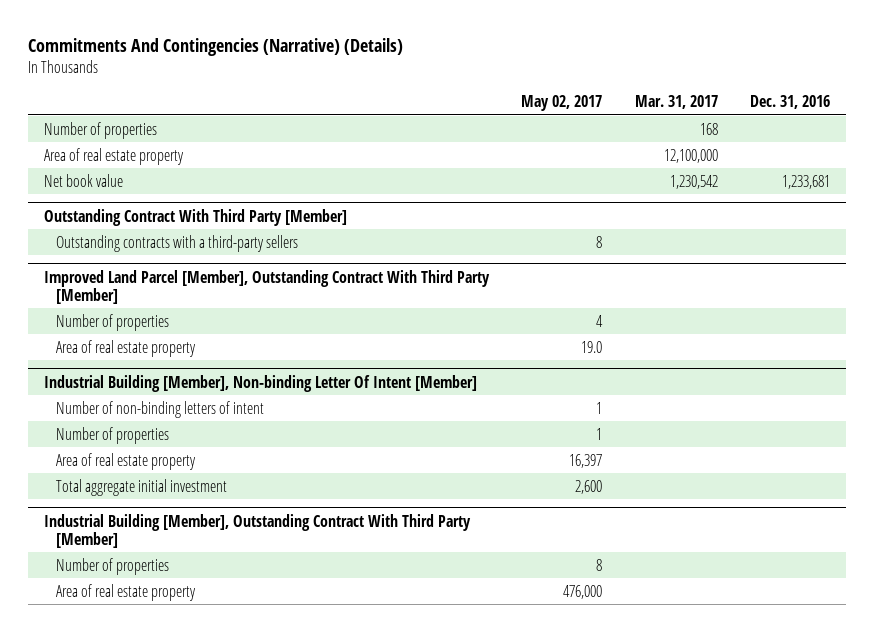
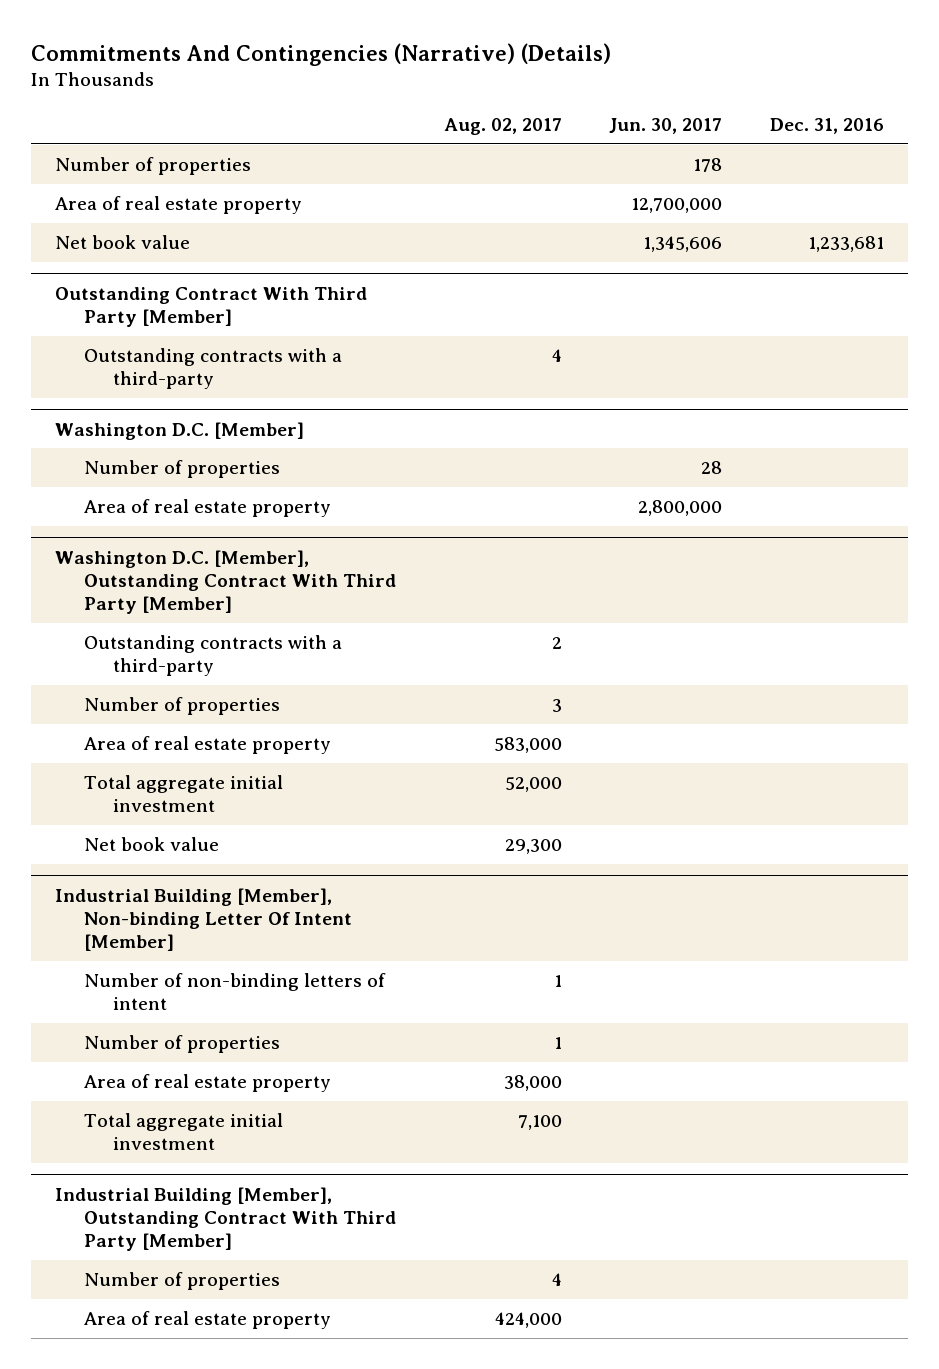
- | May 02, 2017 | Mar. 31, 2017 | Dec. 31, 2016
+ | Aug. 02, 2017 | Jun. 30, 2017 | Dec. 31, 2016
@ Outstanding Contract With Third Party [Member]
- Outstanding contracts with a third-party sellers | 8 | |
- Improved Land Parcel [Member], Outstanding Contract With Third Party [Member]
- Number of properties | 4 | |
- Area of real estate property | 19.0 | |
@ Outstanding Contract With Third Party [Member]
+ Outstanding contracts with a third-party | 4 | |
+ Washington D.C. [Member]
+ Number of properties | | 28 |
+ Area of real estate property | | 2,800,000 |
+ Washington D.C. [Member], Outstanding Contract With Third Party [Member]
+ Outstanding contracts with a third-party | 2 | |
+ Number of properties | 3 | |
+ Area of real estate property | 583,000 | |
+ Total aggregate initial investment | 52,000 | |
+ Net book value | 29,300 | |

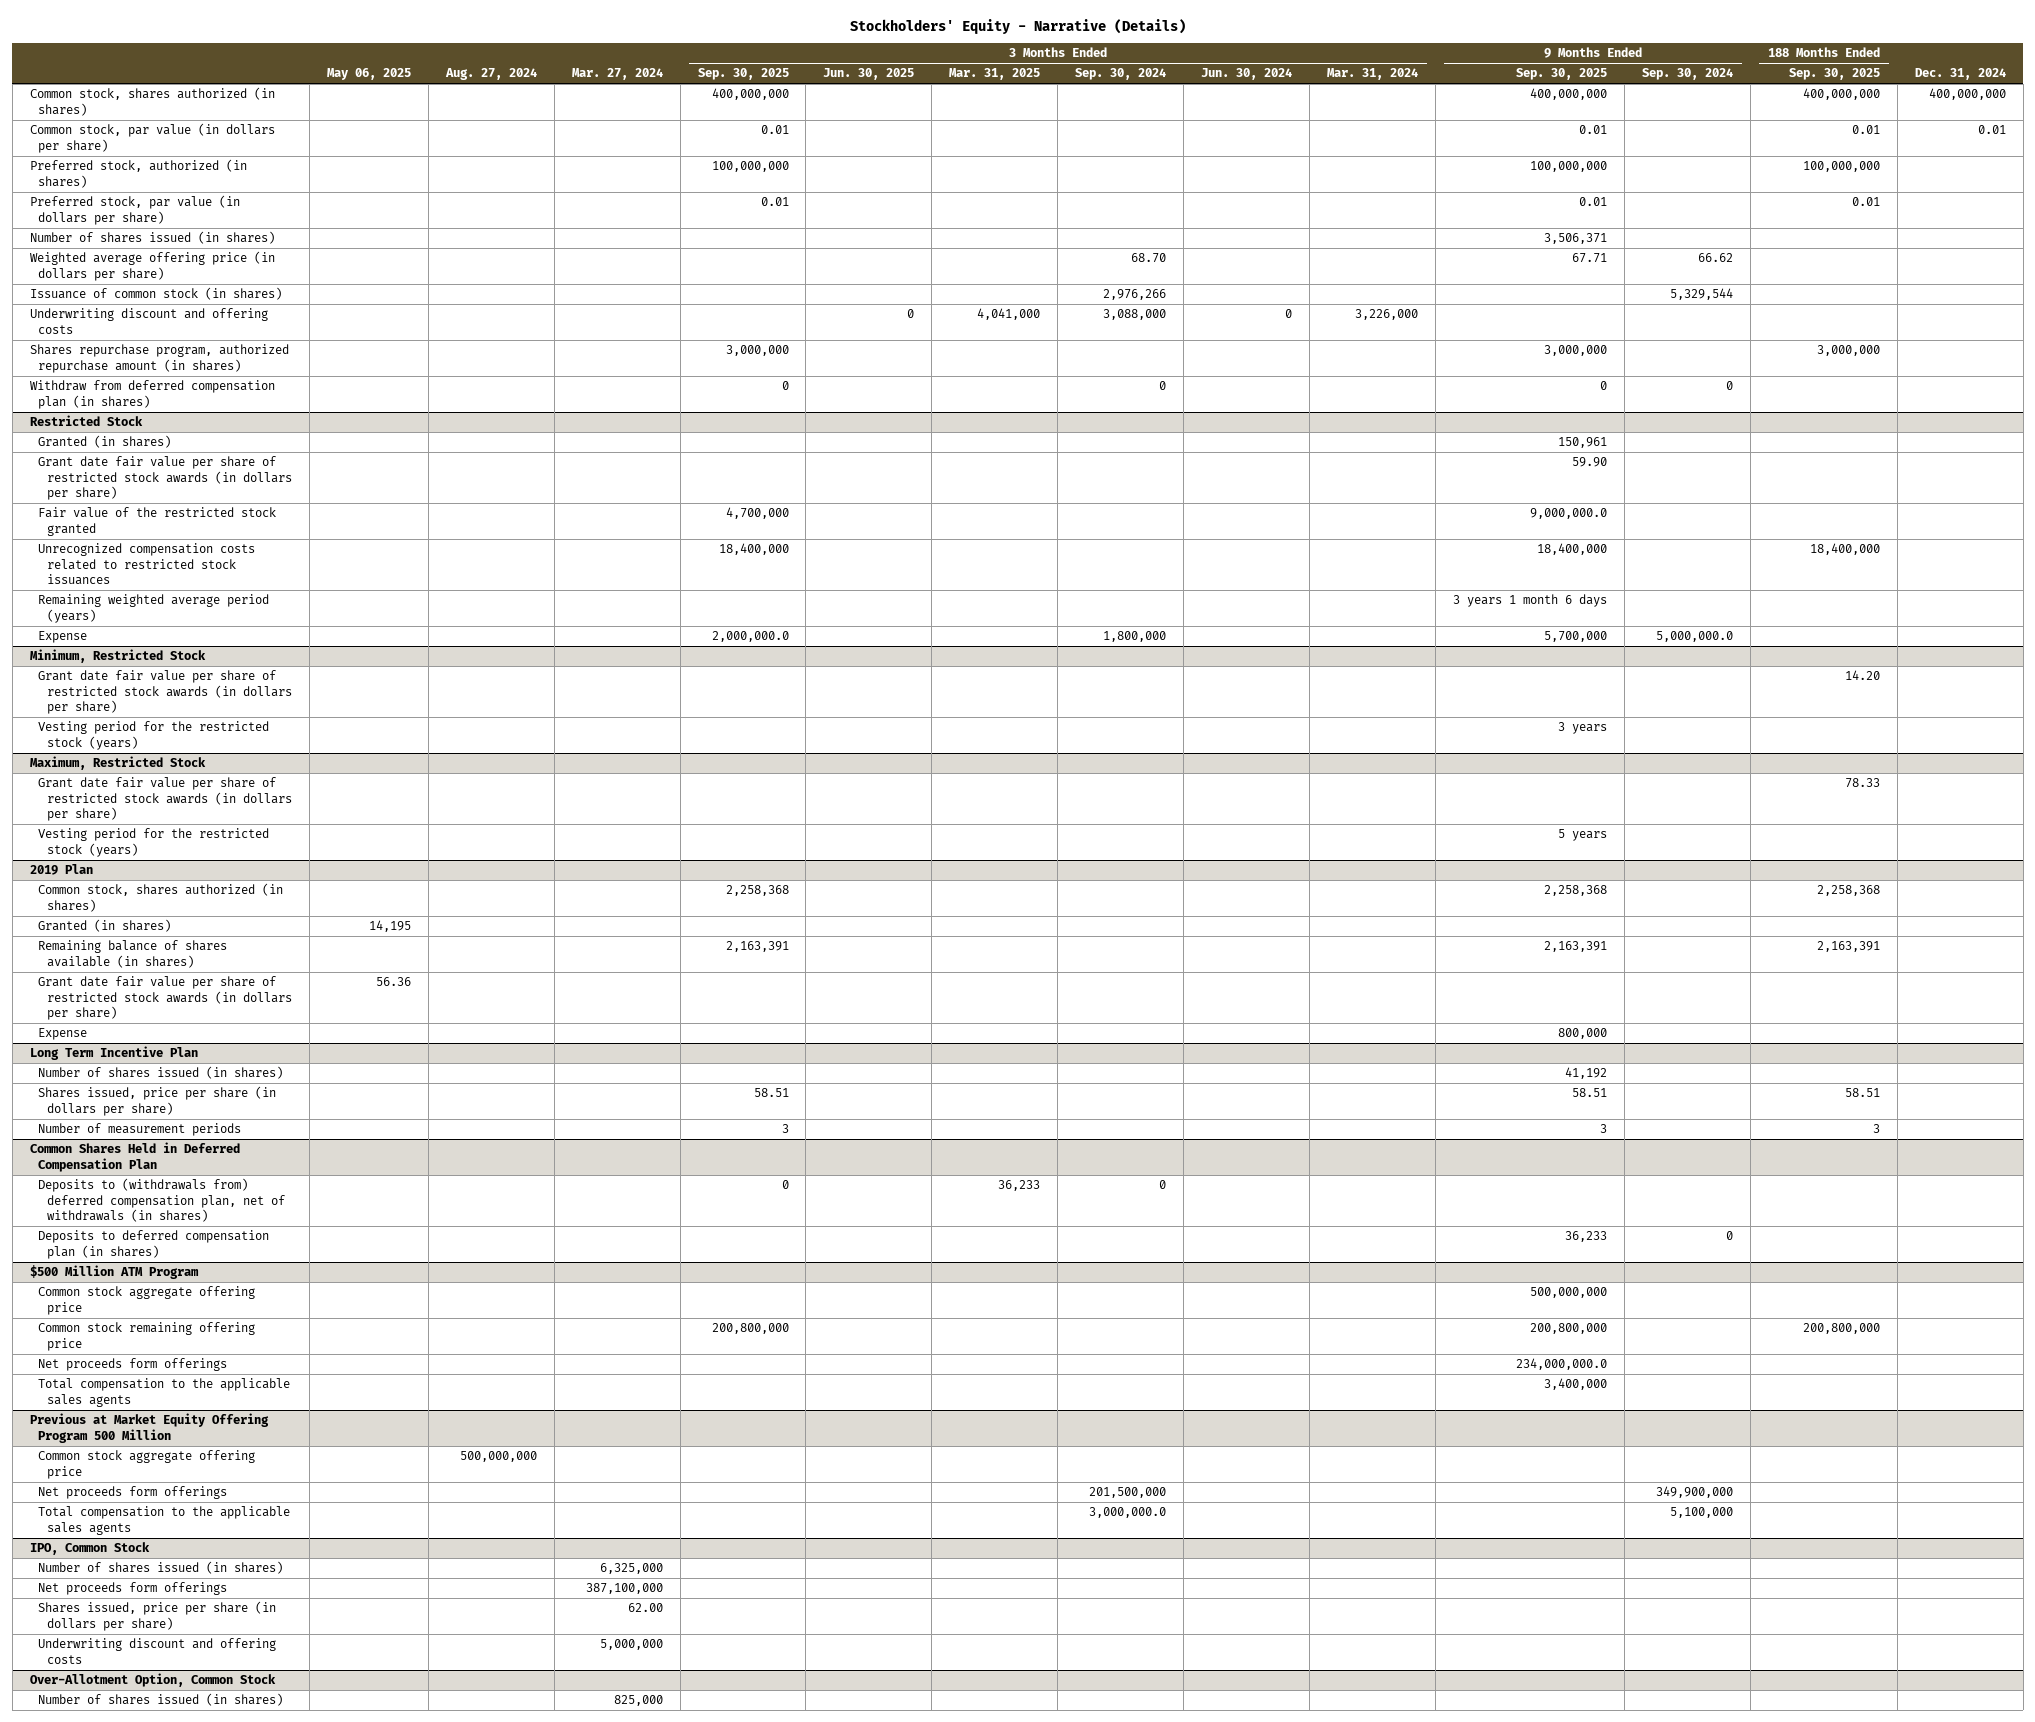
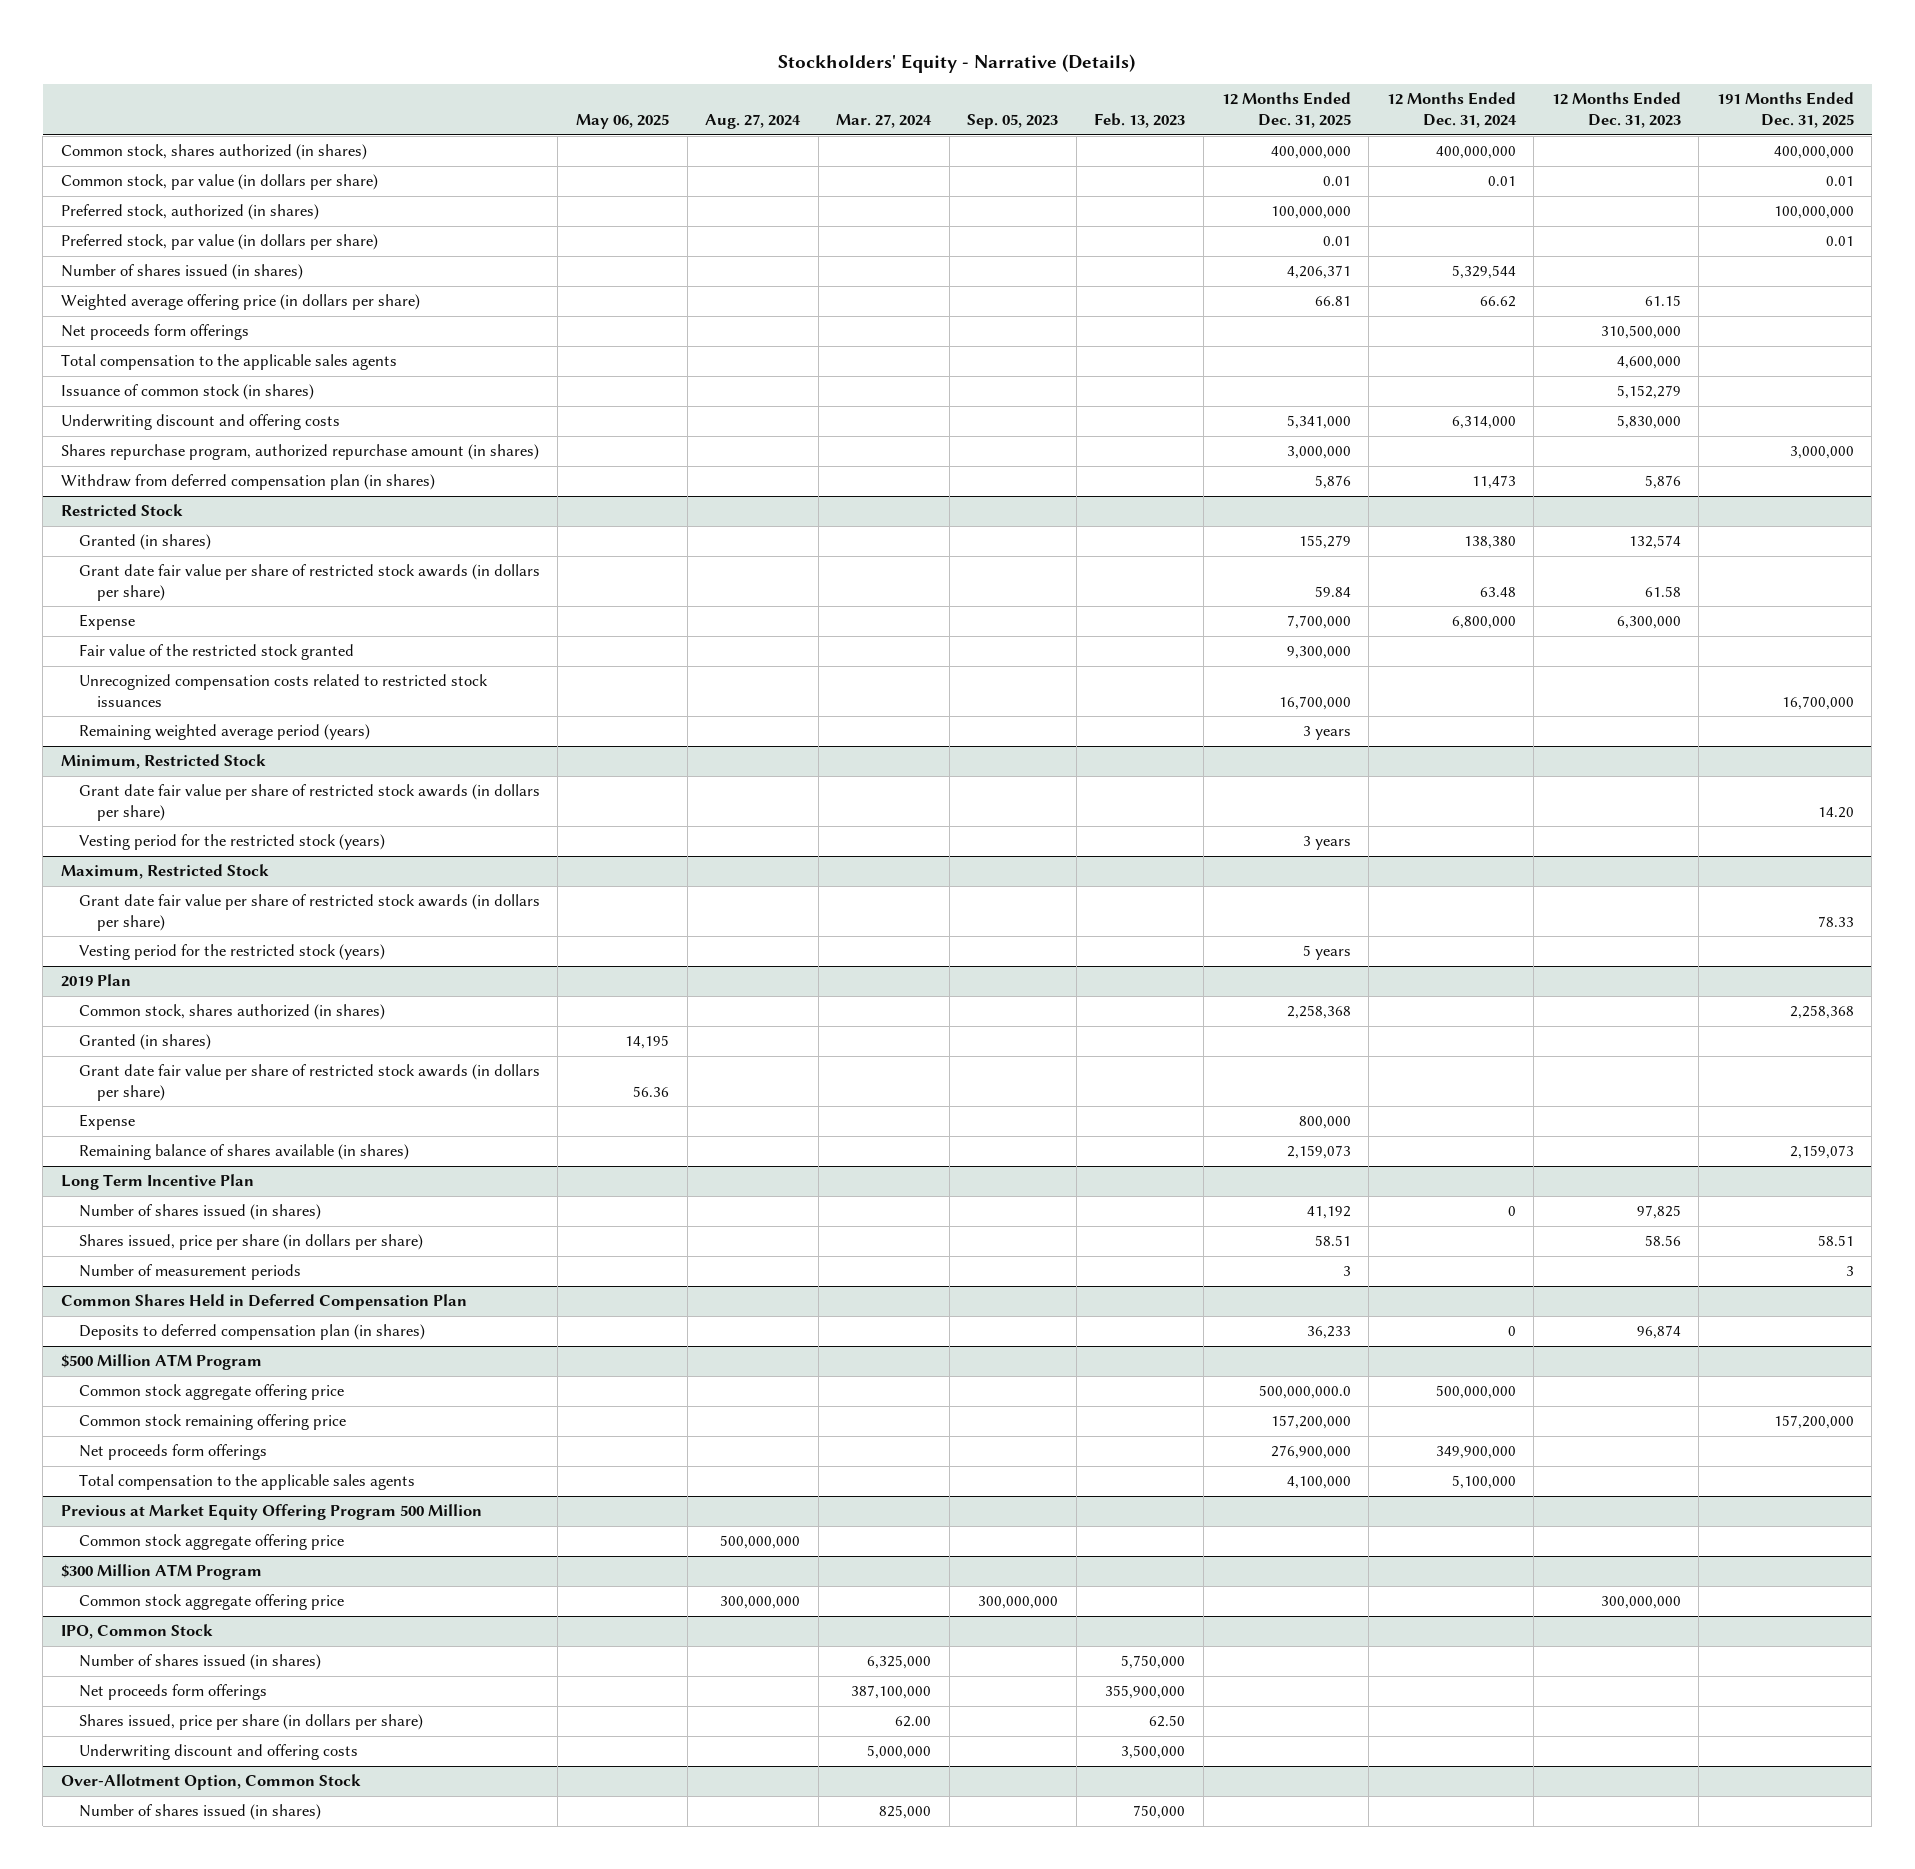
- | May 06, 2025 | Aug. 27, 2024 | Mar. 27, 2024 | 3 Months Ended Sep. 30, 2025 | 3 Months Ended Jun. 30, 2025 | 3 Months Ended Mar. 31, 2025 | 3 Months Ended Sep. 30, 2024 | 3 Months Ended Jun. 30, 2024 | 3 Months Ended Mar. 31, 2024 | 9 Months Ended Sep. 30, 2025 | 9 Months Ended Sep. 30, 2024 | 188 Months Ended Sep. 30, 2025 | Dec. 31, 2024
+ | May 06, 2025 | Aug. 27, 2024 | Mar. 27, 2024 | Sep. 05, 2023 | Feb. 13, 2023 | 12 Months Ended Dec. 31, 2025 | 12 Months Ended Dec. 31, 2024 | 12 Months Ended Dec. 31, 2023 | 191 Months Ended Dec. 31, 2025
+ Net proceeds form offerings | | | | | | | | 310,500,000 |
+ Total compensation to the applicable sales agents | | | | | | | | 4,600,000 |
@ Restricted Stock
moved up: Expense | | | | | | 7,700,000 | 6,800,000 | 6,300,000 |
@ 2019 Plan
moved down: Remaining balance of shares available (in shares) | | | | | | 2,159,073 | | | 2,159,073
@ Common Shares Held in Deferred Compensation Plan
- Deposits to (withdrawals from) deferred compensation plan, net of withdrawals (in shares) | | | | 0 | | 36,233 | 0 | | | | | |
@ Previous at Market Equity Offering Program 500 Million
- Net proceeds form offerings | | | | | | | 201,500,000 | | | | 349,900,000 | |
- Total compensation to the applicable sales agents | | | | | | | 3,000,000.0 | | | | 5,100,000 | |
+ $300 Million ATM Program
+ Common stock aggregate offering price | | 300,000,000 | | 300,000,000 | | | | 300,000,000 |

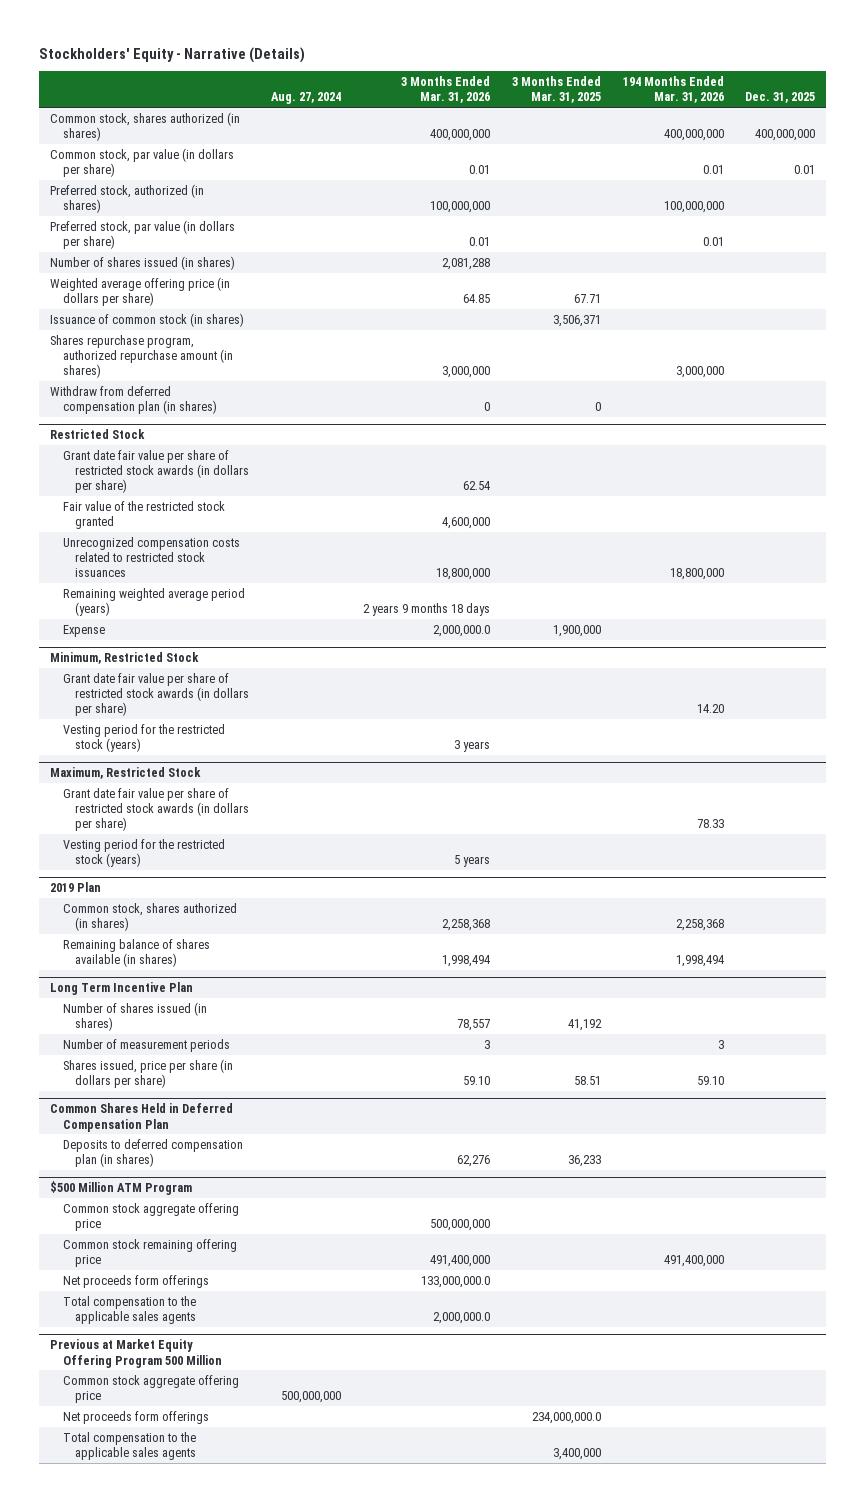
- | May 06, 2025 | Aug. 27, 2024 | Mar. 27, 2024 | Sep. 05, 2023 | Feb. 13, 2023 | 12 Months Ended Dec. 31, 2025 | 12 Months Ended Dec. 31, 2024 | 12 Months Ended Dec. 31, 2023 | 191 Months Ended Dec. 31, 2025
+ | Aug. 27, 2024 | 3 Months Ended Mar. 31, 2026 | 3 Months Ended Mar. 31, 2025 | 194 Months Ended Mar. 31, 2026 | Dec. 31, 2025
- Net proceeds form offerings | | | | | | | | 310,500,000 |
- Total compensation to the applicable sales agents | | | | | | | | 4,600,000 |
- Underwriting discount and offering costs | | | | | | 5,341,000 | 6,314,000 | 5,830,000 |
@ Restricted Stock
- Granted (in shares) | | | | | | 155,279 | 138,380 | 132,574 |
moved down: Expense | | 2,000,000.0 | 1,900,000 | |
@ 2019 Plan
- Granted (in shares) | 14,195 | | | | | | | |
- Grant date fair value per share of restricted stock awards (in dollars per share) | 56.36 | | | | | | | |
- Expense | | | | | | 800,000 | | |
@ Long Term Incentive Plan
moved down: Shares issued, price per share (in dollars per share) | | 59.10 | 58.51 | 59.10 |
- $300 Million ATM Program
- Common stock aggregate offering price | | 300,000,000 | | 300,000,000 | | | | 300,000,000 |
- IPO, Common Stock
- Number of shares issued (in shares) | | | 6,325,000 | | 5,750,000 | | | |
- Net proceeds form offerings | | | 387,100,000 | | 355,900,000 | | | |
- Shares issued, price per share (in dollars per share) | | | 62.00 | | 62.50 | | | |
- Underwriting discount and offering costs | | | 5,000,000 | | 3,500,000 | | | |
- Over-Allotment Option, Common Stock
- Number of shares issued (in shares) | | | 825,000 | | 750,000 | | | |
@ Previous at Market Equity Offering Program 500 Million
+ Net proceeds form offerings | | | 234,000,000.0 | |
+ Total compensation to the applicable sales agents | | | 3,400,000 | |

